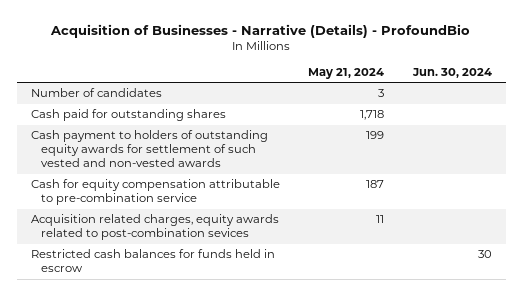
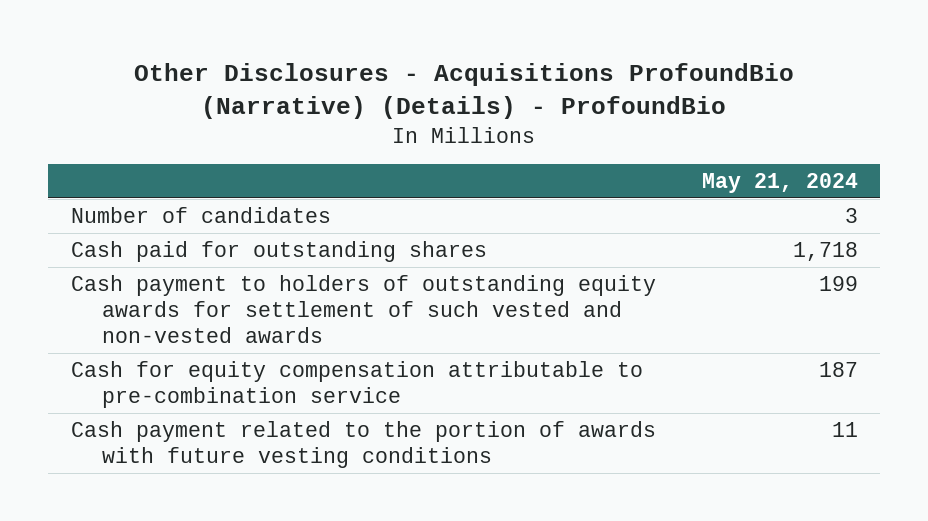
- Acquisition of Businesses - Narrative (Details) - ProfoundBio
+ Other Disclosures - Acquisitions ProfoundBio (Narrative) (Details) - ProfoundBio
- | May 21, 2024 | Jun. 30, 2024
+ | May 21, 2024
- Acquisition related charges, equity awards related to post-combination sevices | 11 |
- Restricted cash balances for funds held in escrow | | 30
+ Cash payment related to the portion of awards with future vesting conditions | 11

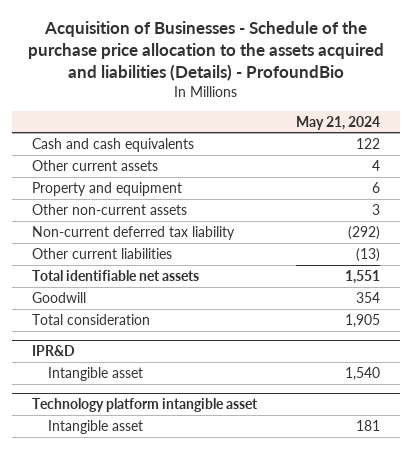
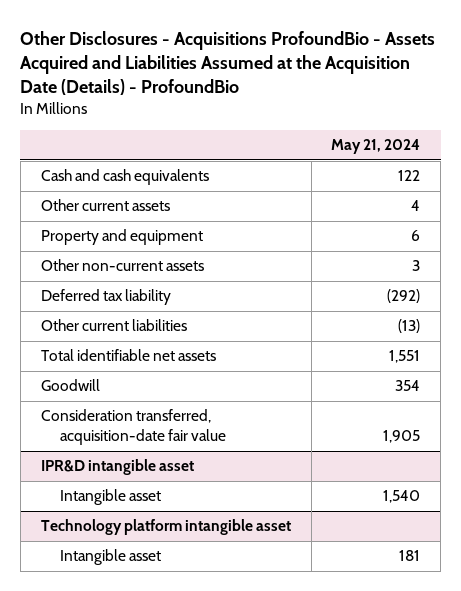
- Acquisition of Businesses - Schedule of the purchase price allocation to the assets acquired and liabilities (Details) - ProfoundBio
+ Other Disclosures - Acquisitions ProfoundBio - Assets Acquired and Liabilities Assumed at the Acquisition Date (Details) - ProfoundBio
- Non-current deferred tax liability | (292)
+ Deferred tax liability | (292)
- Total consideration | 1,905
- IPR&D
+ Consideration transferred, acquisition-date fair value | 1,905
+ IPR&D intangible asset

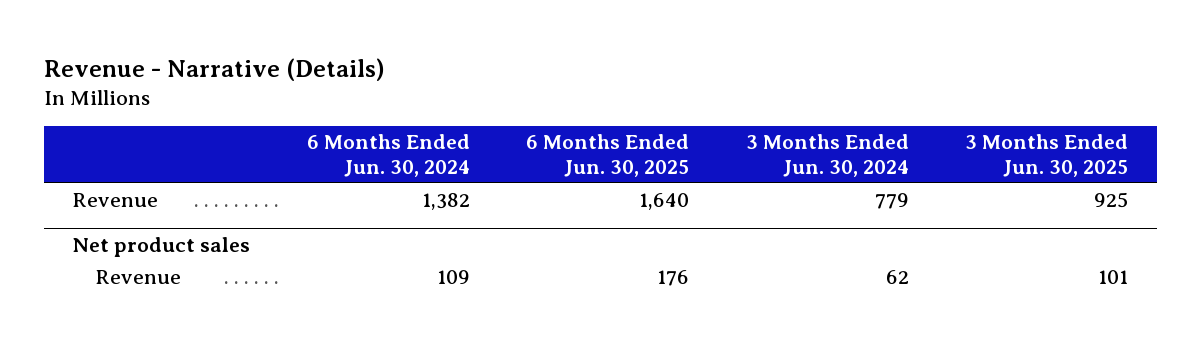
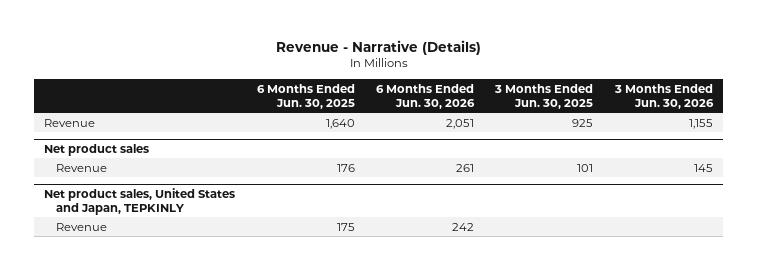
- | 6 Months Ended Jun. 30, 2024 | 6 Months Ended Jun. 30, 2025 | 3 Months Ended Jun. 30, 2024 | 3 Months Ended Jun. 30, 2025
+ | 6 Months Ended Jun. 30, 2025 | 6 Months Ended Jun. 30, 2026 | 3 Months Ended Jun. 30, 2025 | 3 Months Ended Jun. 30, 2026
+ Net product sales, United States and Japan, TEPKINLY
+ Revenue | 175 | 242 | |

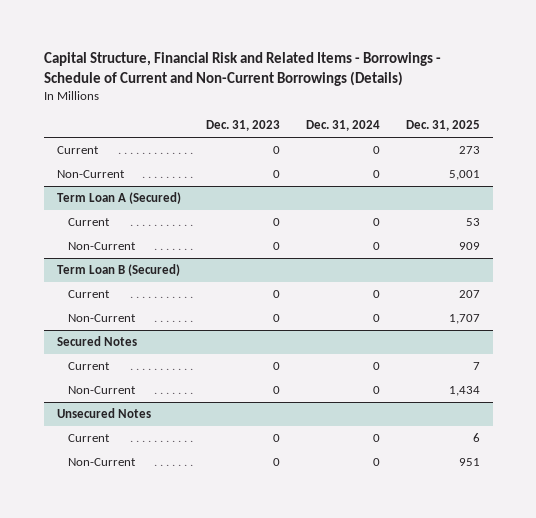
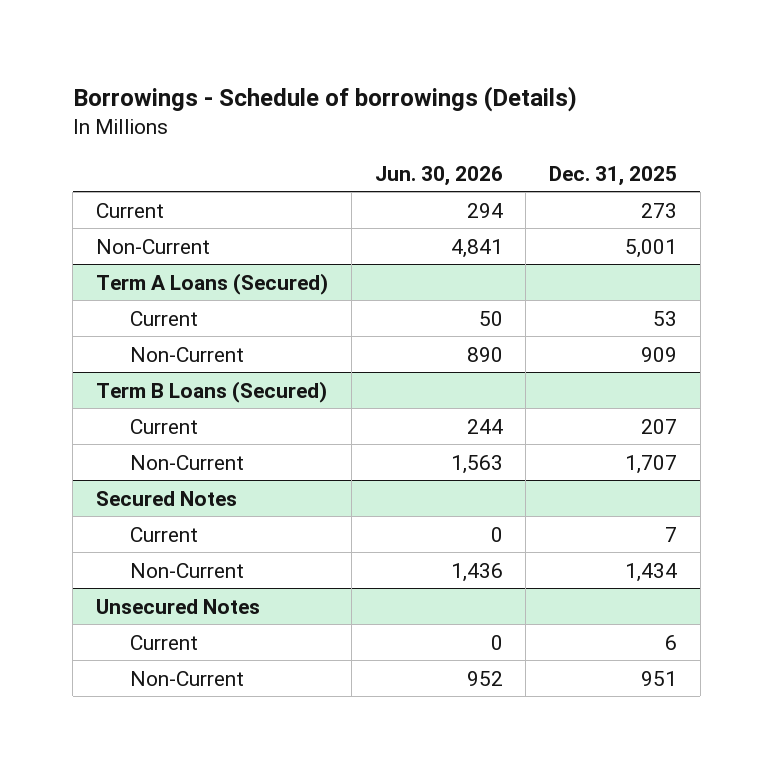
- Capital Structure, Financial Risk and Related Items - Borrowings - Schedule of Current and Non-Current Borrowings (Details)
+ Borrowings - Schedule of borrowings (Details)
- | Dec. 31, 2023 | Dec. 31, 2024 | Dec. 31, 2025
+ | Jun. 30, 2026 | Dec. 31, 2025
- Term Loan A (Secured)
+ Term A Loans (Secured)
- Term Loan B (Secured)
+ Term B Loans (Secured)

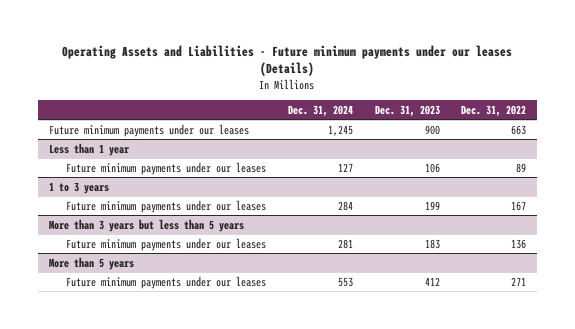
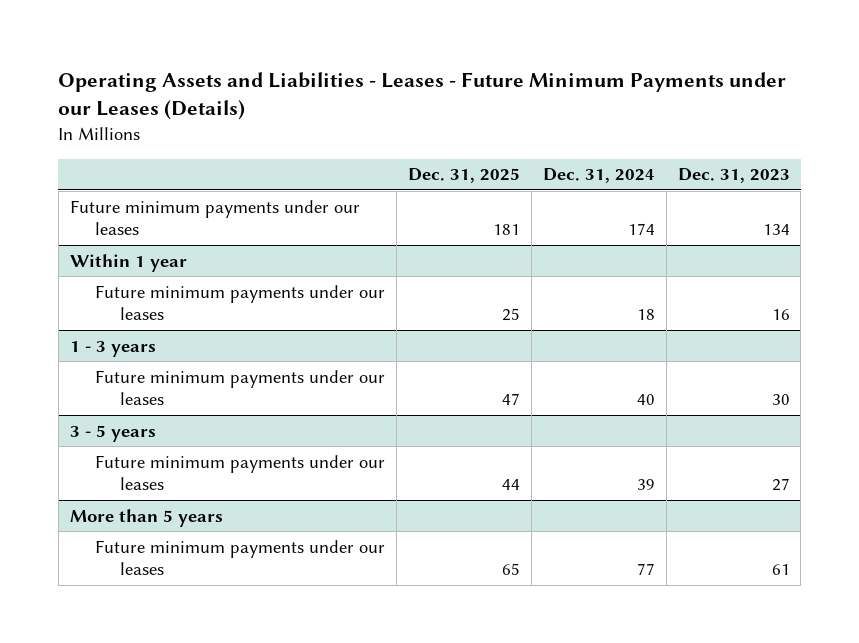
- Operating Assets and Liabilities - Future minimum payments under our leases (Details)
+ Operating Assets and Liabilities - Leases - Future Minimum Payments under our Leases (Details)
- | Dec. 31, 2024 | Dec. 31, 2023 | Dec. 31, 2022
+ | Dec. 31, 2025 | Dec. 31, 2024 | Dec. 31, 2023
- Future minimum payments under our leases | 1,245 | 900 | 663
- Less than 1 year
- Future minimum payments under our leases | 127 | 106 | 89
- 1 to 3 years
- Future minimum payments under our leases | 284 | 199 | 167
- More than 3 years but less than 5 years
- Future minimum payments under our leases | 281 | 183 | 136
+ Future minimum payments under our leases | 181 | 174 | 134
+ Within 1 year
+ Future minimum payments under our leases | 25 | 18 | 16
+ 1 - 3 years
+ Future minimum payments under our leases | 47 | 40 | 30
+ 3 - 5 years
+ Future minimum payments under our leases | 44 | 39 | 27
@ More than 5 years
- Future minimum payments under our leases | 553 | 412 | 271
+ Future minimum payments under our leases | 65 | 77 | 61

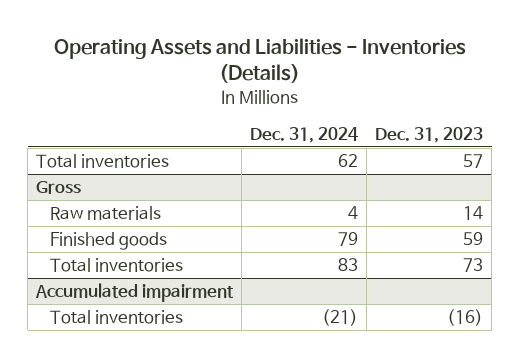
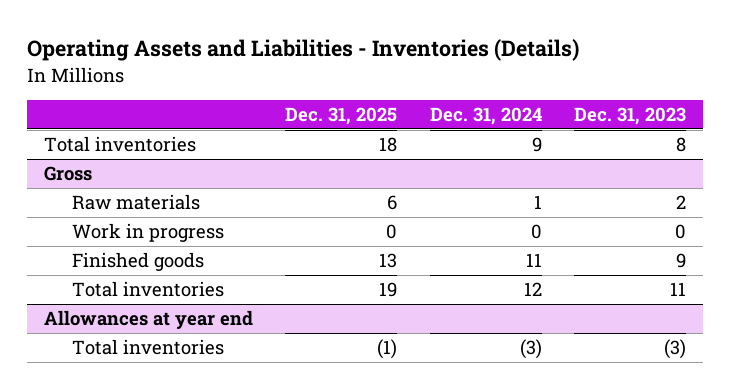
- | Dec. 31, 2024 | Dec. 31, 2023
+ | Dec. 31, 2025 | Dec. 31, 2024 | Dec. 31, 2023
- Total inventories | 62 | 57
+ Total inventories | 18 | 9 | 8
@ Gross
- Raw materials | 4 | 14
- Finished goods | 79 | 59
- Total inventories | 83 | 73
- Accumulated impairment
- Total inventories | (21) | (16)
@ Gross
+ Raw materials | 6 | 1 | 2
+ Work in progress | 0 | 0 | 0
+ Finished goods | 13 | 11 | 9
+ Total inventories | 19 | 12 | 11
+ Allowances at year end
+ Total inventories | (1) | (3) | (3)

